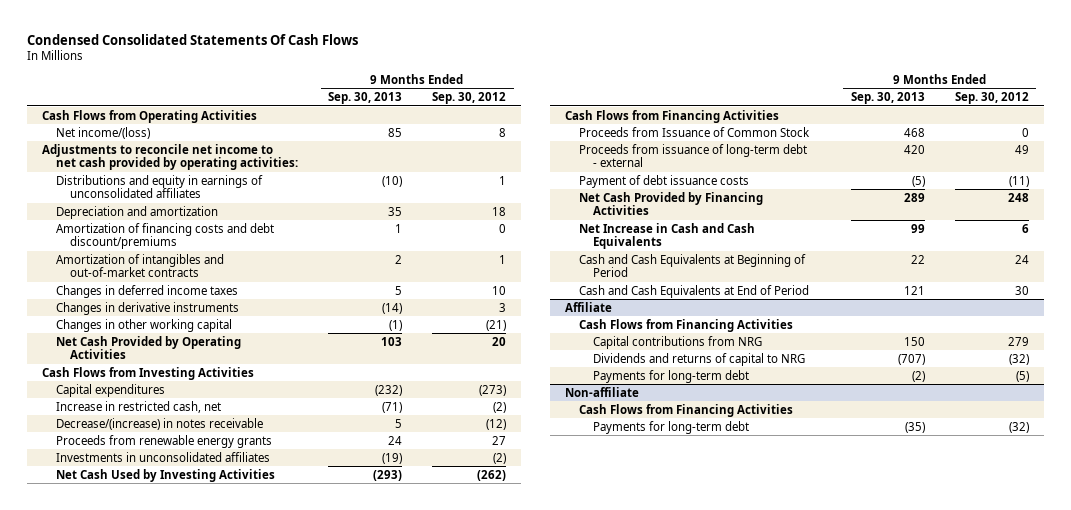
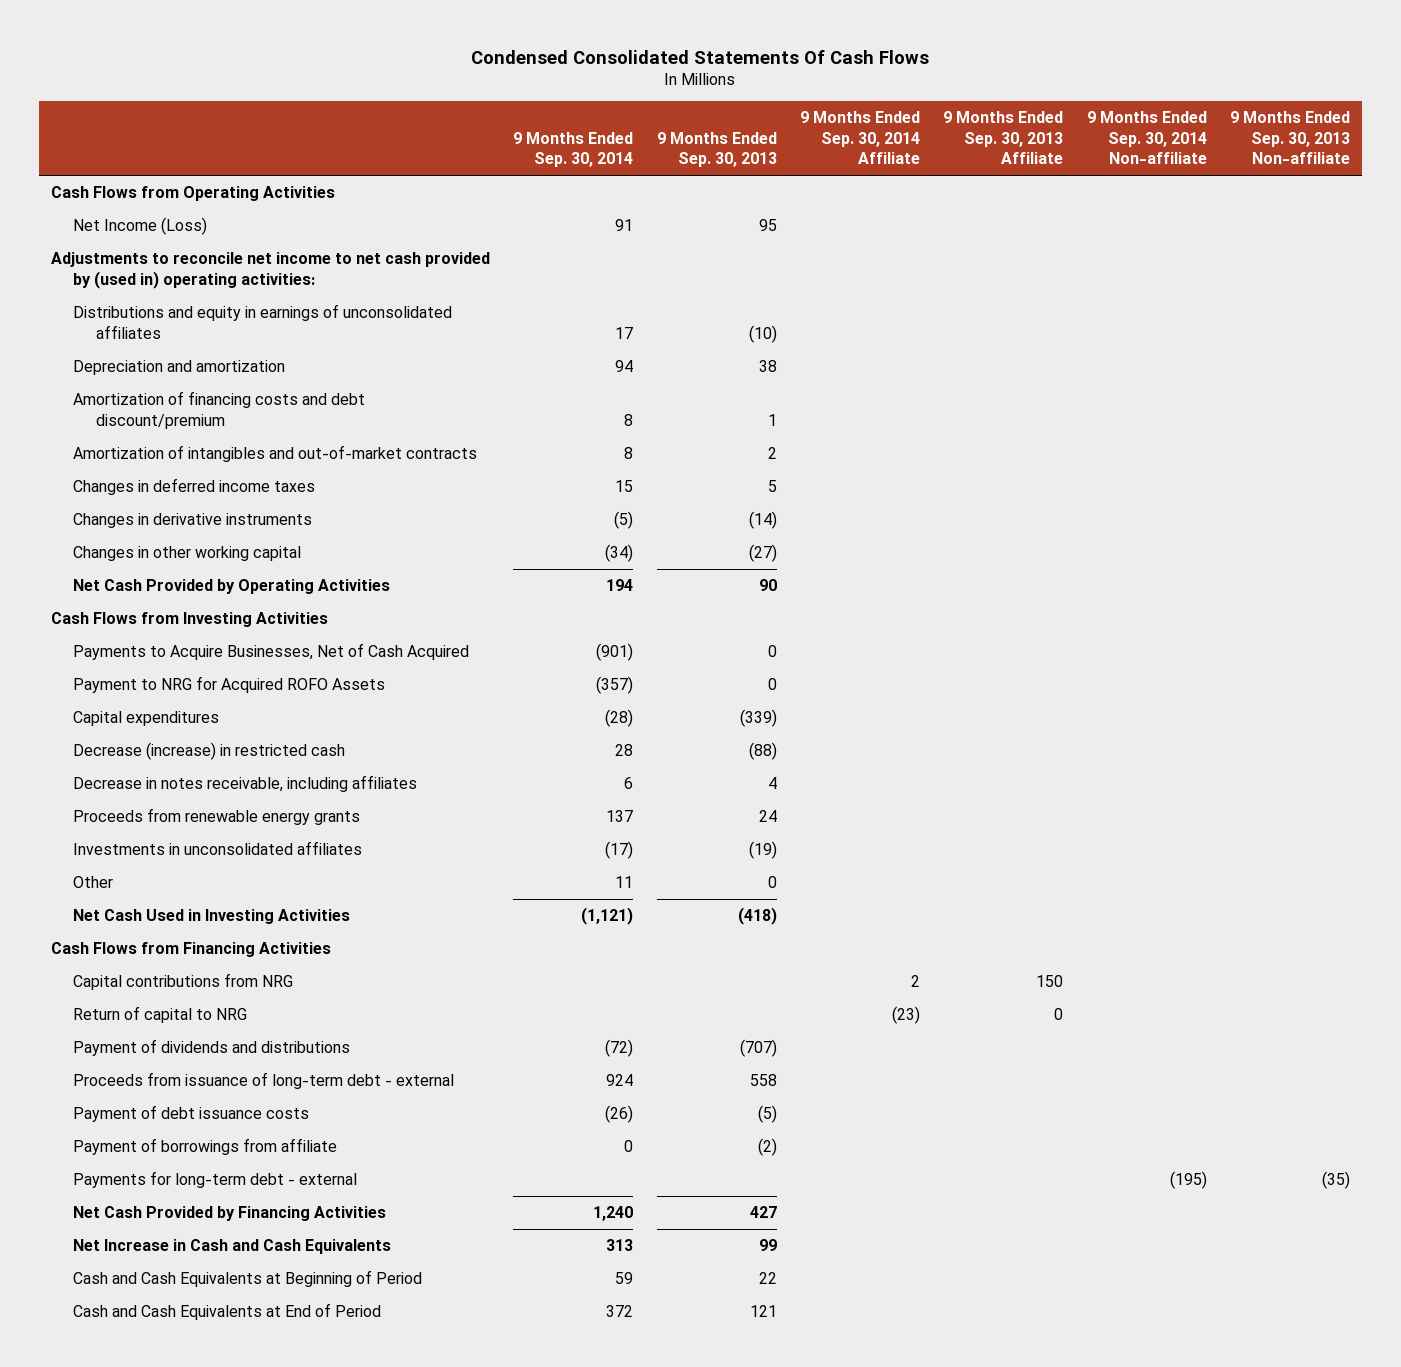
- | 9 Months Ended Sep. 30, 2013 | 9 Months Ended Sep. 30, 2012
+ | 9 Months Ended Sep. 30, 2014 | 9 Months Ended Sep. 30, 2013 | 9 Months Ended Sep. 30, 2014 Affiliate | 9 Months Ended Sep. 30, 2013 Affiliate | 9 Months Ended Sep. 30, 2014 Non-affiliate | 9 Months Ended Sep. 30, 2013 Non-affiliate
- Net income/(loss) | 85 | 8
- Adjustments to reconcile net income to net cash provided by operating activities:
+ Net Income (Loss) | 91 | 95 | | | |
+ Adjustments to reconcile net income to net cash provided by (used in) operating activities:
- Depreciation and amortization | 35 | 18
- Amortization of financing costs and debt discount/premiums | 1 | 0
+ Depreciation and amortization | 94 | 38 | | | |
+ Amortization of financing costs and debt discount/premium | 8 | 1 | | | |
- Changes in other working capital | (1) | (21)
- Net Cash Provided by Operating Activities | 103 | 20
+ Changes in other working capital | (34) | (27) | | | |
+ Net Cash Provided by Operating Activities | 194 | 90 | | | |
- Capital expenditures | (232) | (273)
- Increase in restricted cash, net | (71) | (2)
- Decrease/(increase) in notes receivable | 5 | (12)
+ Payments to Acquire Businesses, Net of Cash Acquired | (901) | 0 | | | |
+ Payment to NRG for Acquired ROFO Assets | (357) | 0 | | | |
+ Capital expenditures | (28) | (339) | | | |
+ Decrease (increase) in restricted cash | 28 | (88) | | | |
+ Decrease in notes receivable, including affiliates | 6 | 4 | | | |
- Net Cash Used by Investing Activities | (293) | (262)
+ Other | 11 | 0 | | | |
+ Net Cash Used in Investing Activities | (1,121) | (418) | | | |
- Proceeds from Issuance of Common Stock | 468 | 0
- Proceeds from issuance of long-term debt - external | 420 | 49
+ Capital contributions from NRG | | | 2 | 150 | |
+ Return of capital to NRG | | | (23) | 0 | |
+ Payment of dividends and distributions | (72) | (707) | | | |
+ Proceeds from issuance of long-term debt - external | 924 | 558 | | | |
- Net Cash Provided by Financing Activities | 289 | 248
+ Payment of borrowings from affiliate | 0 | (2) | | | |
+ Payments for long-term debt - external | | | | | (195) | (35)
+ Net Cash Provided by Financing Activities | 1,240 | 427 | | | |
- Affiliate
- Cash Flows from Financing Activities
- Capital contributions from NRG | 150 | 279
- Dividends and returns of capital to NRG | (707) | (32)
- Payments for long-term debt | (2) | (5)
- Non-affiliate
- Cash Flows from Financing Activities
- Payments for long-term debt | (35) | (32)

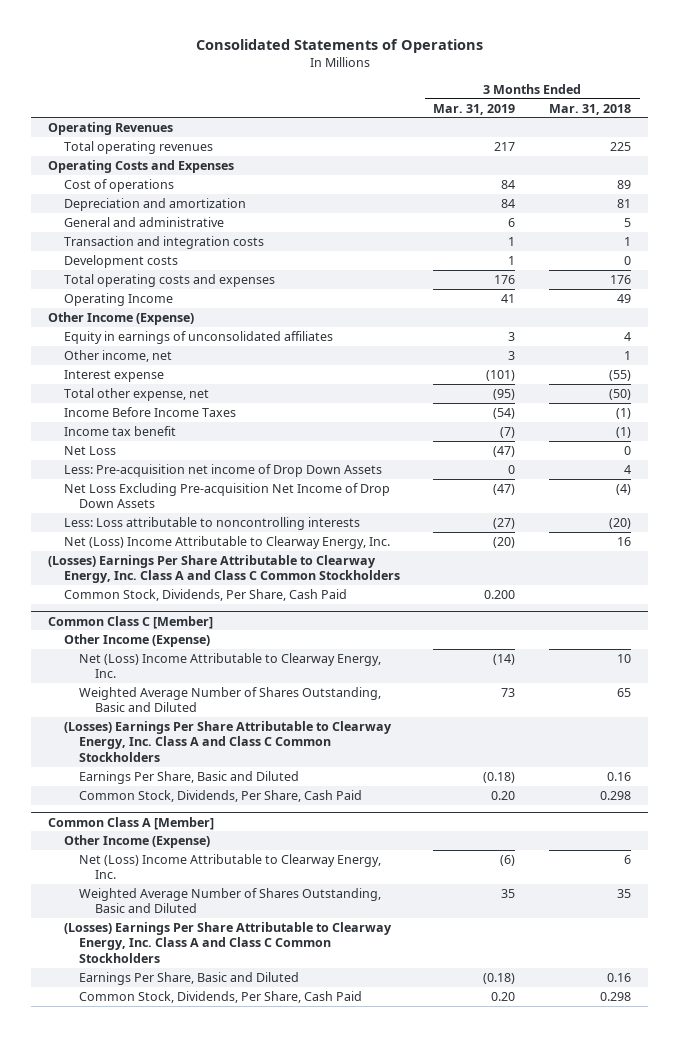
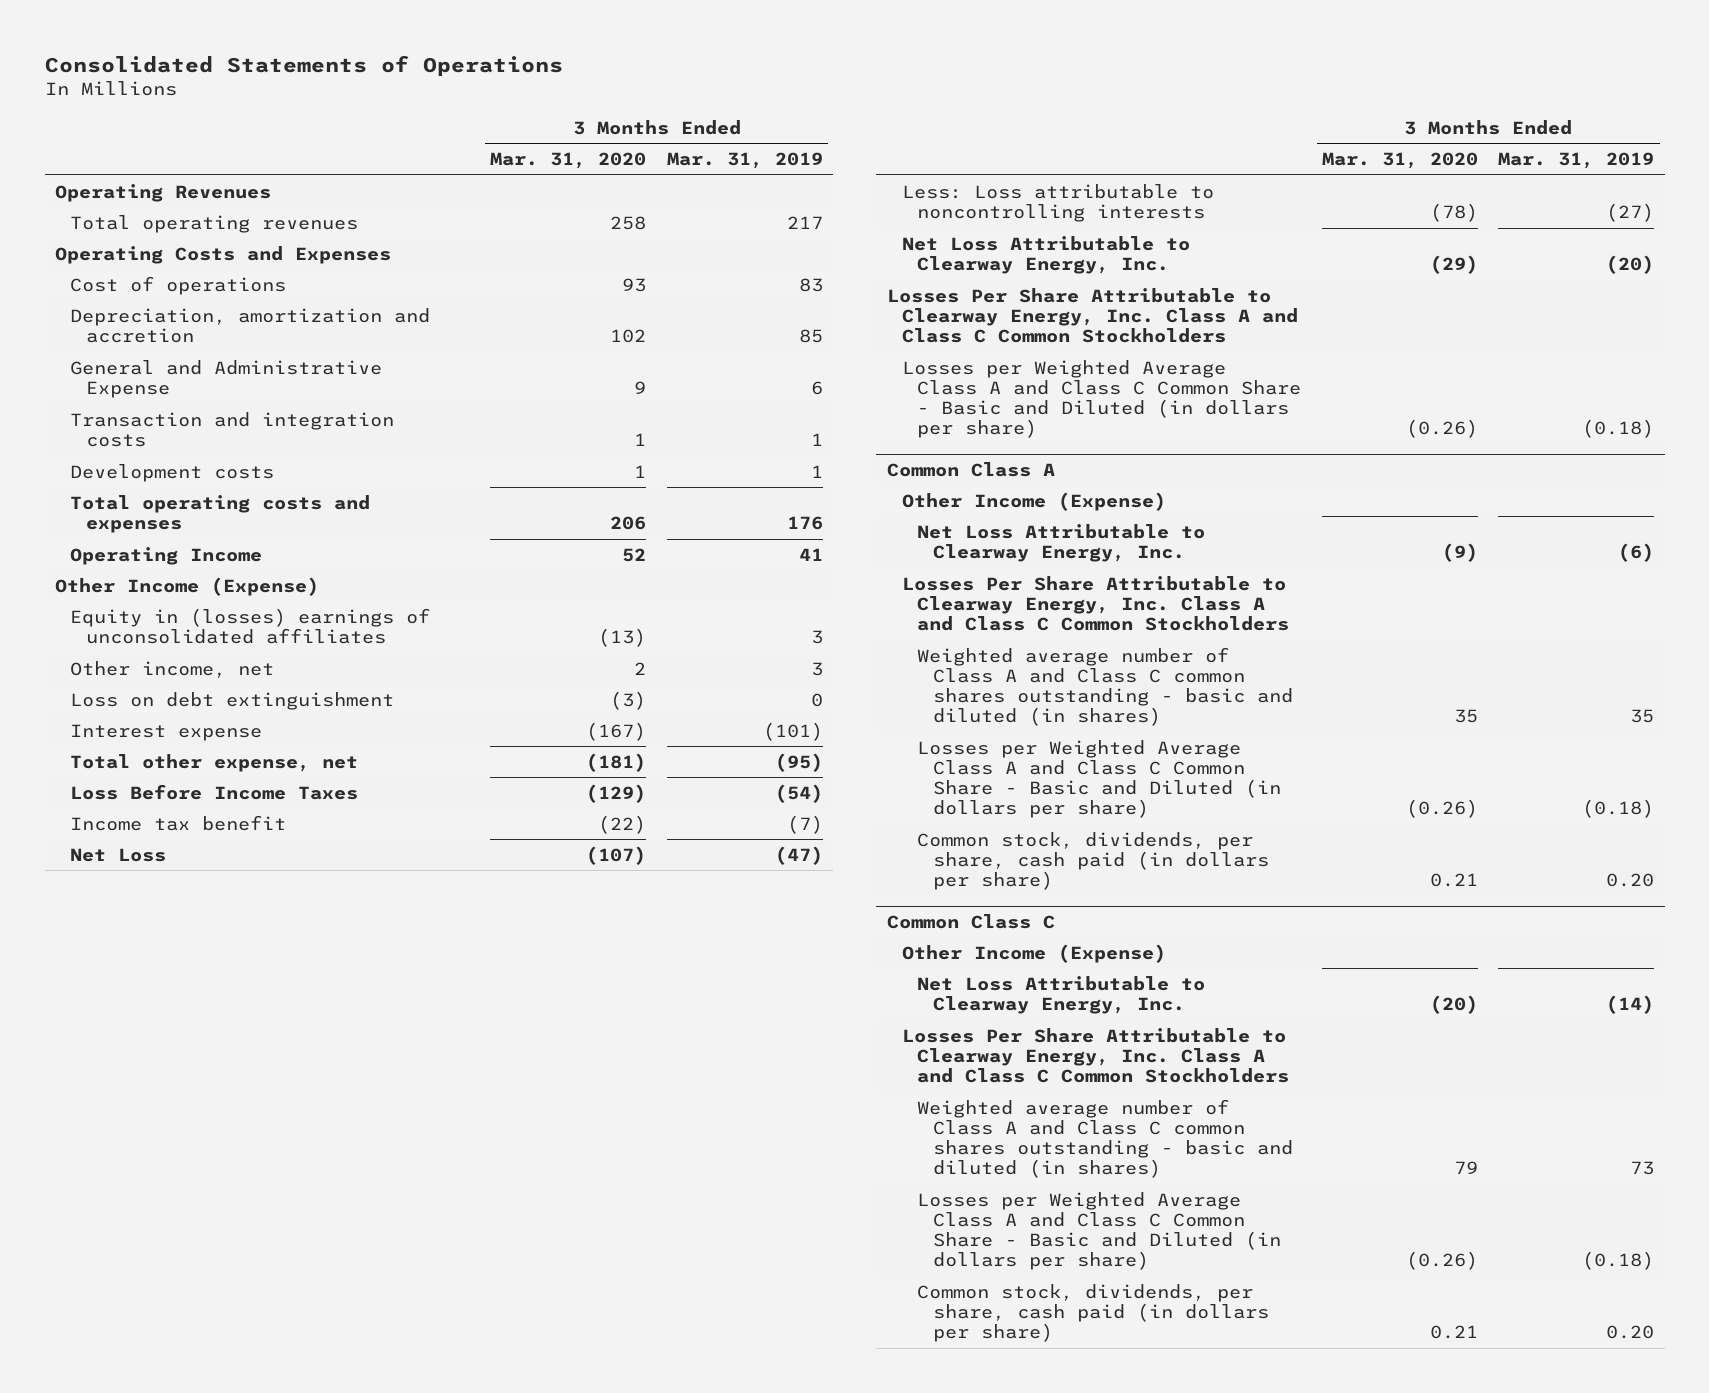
- | 3 Months Ended Mar. 31, 2019 | 3 Months Ended Mar. 31, 2018
+ | 3 Months Ended Mar. 31, 2020 | 3 Months Ended Mar. 31, 2019
- Cost of operations | 84 | 89
- Depreciation and amortization | 84 | 81
- General and administrative | 6 | 5
+ Cost of operations | 93 | 83
+ Depreciation, amortization and accretion | 102 | 85
+ General and Administrative Expense | 9 | 6
- Equity in earnings of unconsolidated affiliates | 3 | 4
+ Equity in (losses) earnings of unconsolidated affiliates | (13) | 3
+ Loss on debt extinguishment | (3) | 0
- Income Before Income Taxes | (54) | (1)
+ Loss Before Income Taxes | (129) | (54)
- Less: Pre-acquisition net income of Drop Down Assets | 0 | 4
- Net Loss Excluding Pre-acquisition Net Income of Drop Down Assets | (47) | (4)
- Net (Loss) Income Attributable to Clearway Energy, Inc. | (20) | 16
- (Losses) Earnings Per Share Attributable to Clearway Energy, Inc. Class A and Class C Common Stockholders
- Common Stock, Dividends, Per Share, Cash Paid | 0.200 |
- Common Class C [Member]
+ Net Loss Attributable to Clearway Energy, Inc. | (29) | (20)
+ Losses Per Share Attributable to Clearway Energy, Inc. Class A and Class C Common Stockholders
+ Losses per Weighted Average Class A and Class C Common Share - Basic and Diluted (in dollars per share) | (0.26) | (0.18)
+ Common Class A
- Net (Loss) Income Attributable to Clearway Energy, Inc. | (14) | 10
- Weighted Average Number of Shares Outstanding, Basic and Diluted | 73 | 65
- (Losses) Earnings Per Share Attributable to Clearway Energy, Inc. Class A and Class C Common Stockholders
- Earnings Per Share, Basic and Diluted | (0.18) | 0.16
- Common Stock, Dividends, Per Share, Cash Paid | 0.20 | 0.298
- Common Class A [Member]
+ Net Loss Attributable to Clearway Energy, Inc. | (9) | (6)
+ Losses Per Share Attributable to Clearway Energy, Inc. Class A and Class C Common Stockholders
+ Weighted average number of Class A and Class C common shares outstanding - basic and diluted (in shares) | 35 | 35
+ Losses per Weighted Average Class A and Class C Common Share - Basic and Diluted (in dollars per share) | (0.26) | (0.18)
+ Common stock, dividends, per share, cash paid (in dollars per share) | 0.21 | 0.20
+ Common Class C
- Net (Loss) Income Attributable to Clearway Energy, Inc. | (6) | 6
- Weighted Average Number of Shares Outstanding, Basic and Diluted | 35 | 35
- (Losses) Earnings Per Share Attributable to Clearway Energy, Inc. Class A and Class C Common Stockholders
- Earnings Per Share, Basic and Diluted | (0.18) | 0.16
- Common Stock, Dividends, Per Share, Cash Paid | 0.20 | 0.298
+ Net Loss Attributable to Clearway Energy, Inc. | (20) | (14)
+ Losses Per Share Attributable to Clearway Energy, Inc. Class A and Class C Common Stockholders
+ Weighted average number of Class A and Class C common shares outstanding - basic and diluted (in shares) | 79 | 73
+ Losses per Weighted Average Class A and Class C Common Share - Basic and Diluted (in dollars per share) | (0.26) | (0.18)
+ Common stock, dividends, per share, cash paid (in dollars per share) | 0.21 | 0.20

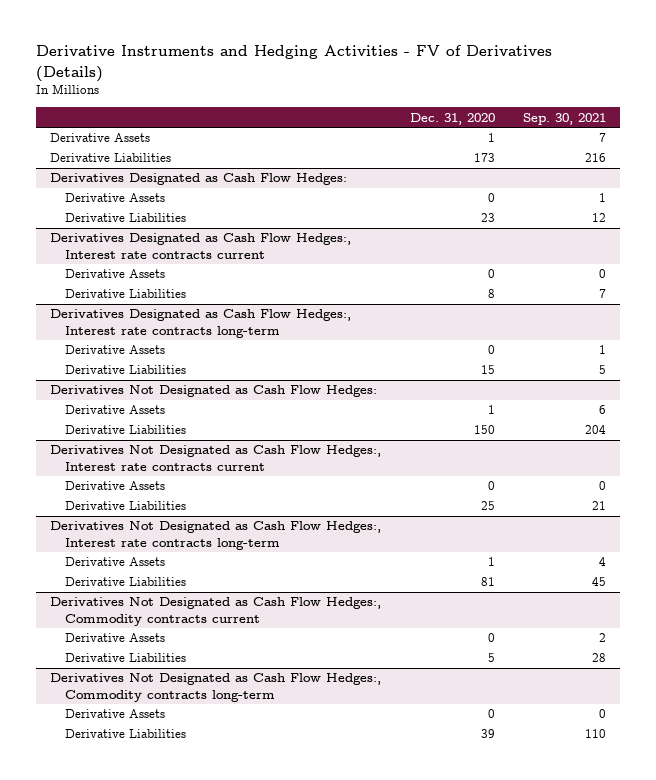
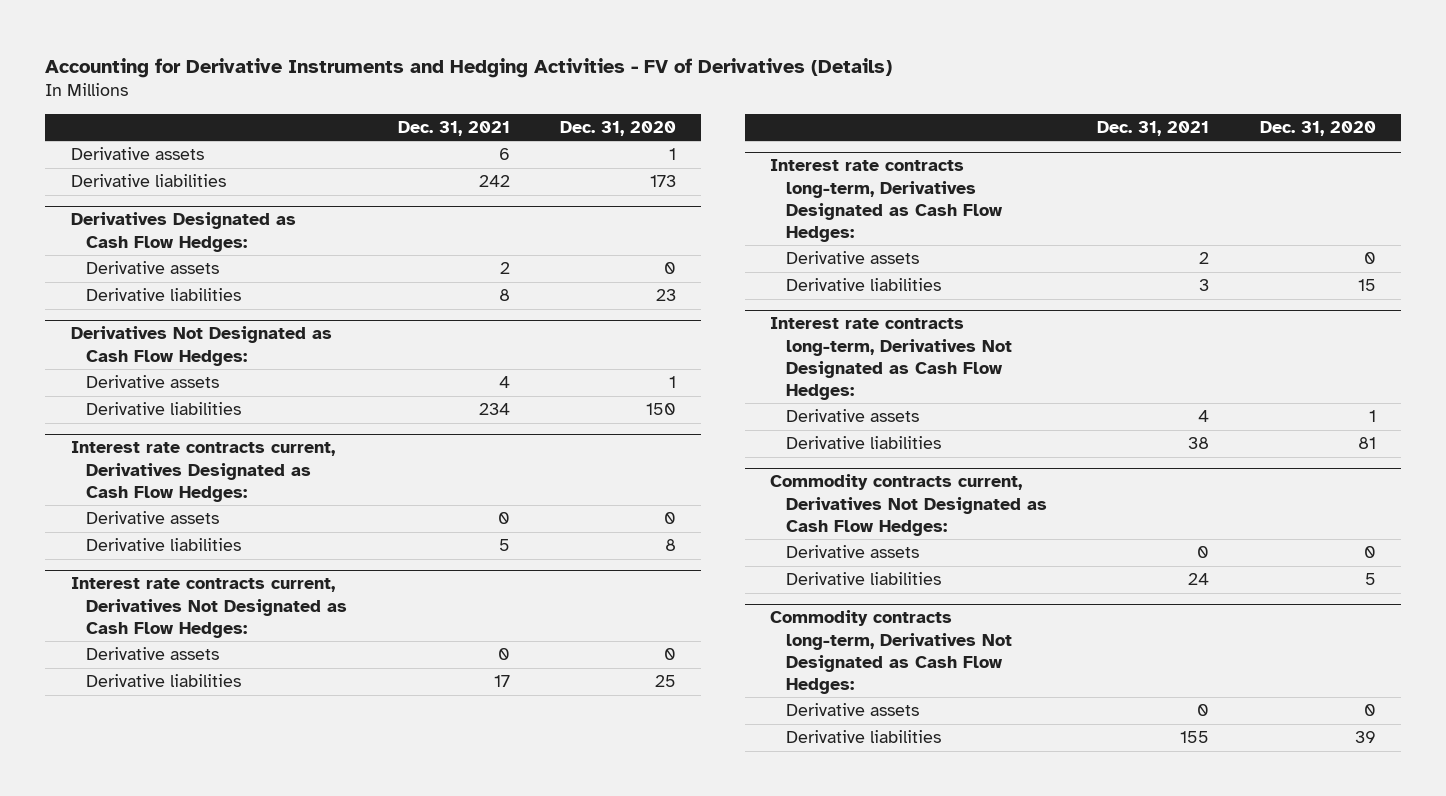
- Derivative Instruments and Hedging Activities - FV of Derivatives (Details)
+ Accounting for Derivative Instruments and Hedging Activities - FV of Derivatives (Details)
- | Dec. 31, 2020 | Sep. 30, 2021
+ | Dec. 31, 2021 | Dec. 31, 2020
- Derivative Assets | 1 | 7
- Derivative Liabilities | 173 | 216
+ Derivative assets | 6 | 1
+ Derivative liabilities | 242 | 173
@ Derivatives Designated as Cash Flow Hedges:
- Derivative Assets | 0 | 1
- Derivative Liabilities | 23 | 12
- Derivatives Designated as Cash Flow Hedges:, Interest rate contracts current
- Derivative Assets | 0 | 0
- Derivative Liabilities | 8 | 7
- Derivatives Designated as Cash Flow Hedges:, Interest rate contracts long-term
- Derivative Assets | 0 | 1
- Derivative Liabilities | 15 | 5
@ Derivatives Designated as Cash Flow Hedges:
+ Derivative assets | 2 | 0
+ Derivative liabilities | 8 | 23
@ Derivatives Not Designated as Cash Flow Hedges:
- Derivative Assets | 1 | 6
- Derivative Liabilities | 150 | 204
- Derivatives Not Designated as Cash Flow Hedges:, Interest rate contracts current
- Derivative Assets | 0 | 0
- Derivative Liabilities | 25 | 21
- Derivatives Not Designated as Cash Flow Hedges:, Interest rate contracts long-term
- Derivative Assets | 1 | 4
- Derivative Liabilities | 81 | 45
- Derivatives Not Designated as Cash Flow Hedges:, Commodity contracts current
- Derivative Assets | 0 | 2
- Derivative Liabilities | 5 | 28
- Derivatives Not Designated as Cash Flow Hedges:, Commodity contracts long-term
- Derivative Assets | 0 | 0
- Derivative Liabilities | 39 | 110
@ Derivatives Not Designated as Cash Flow Hedges:
+ Derivative assets | 4 | 1
+ Derivative liabilities | 234 | 150
+ Interest rate contracts current, Derivatives Designated as Cash Flow Hedges:
+ Derivative assets | 0 | 0
+ Derivative liabilities | 5 | 8
+ Interest rate contracts current, Derivatives Not Designated as Cash Flow Hedges:
+ Derivative assets | 0 | 0
+ Derivative liabilities | 17 | 25
+ Interest rate contracts long-term, Derivatives Designated as Cash Flow Hedges:
+ Derivative assets | 2 | 0
+ Derivative liabilities | 3 | 15
+ Interest rate contracts long-term, Derivatives Not Designated as Cash Flow Hedges:
+ Derivative assets | 4 | 1
+ Derivative liabilities | 38 | 81
+ Commodity contracts current, Derivatives Not Designated as Cash Flow Hedges:
+ Derivative assets | 0 | 0
+ Derivative liabilities | 24 | 5
+ Commodity contracts long-term, Derivatives Not Designated as Cash Flow Hedges:
+ Derivative assets | 0 | 0
+ Derivative liabilities | 155 | 39

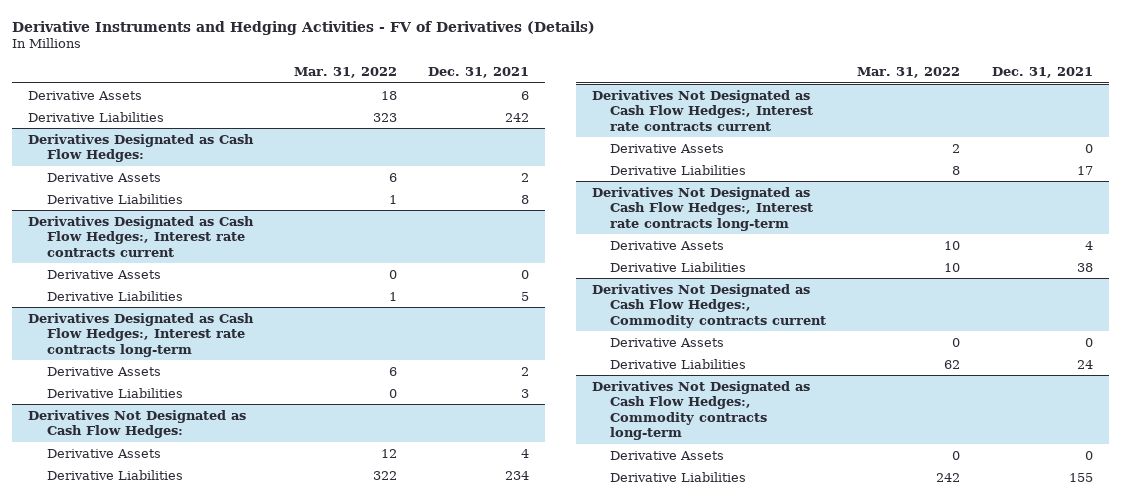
- Accounting for Derivative Instruments and Hedging Activities - FV of Derivatives (Details)
+ Derivative Instruments and Hedging Activities - FV of Derivatives (Details)
- | Dec. 31, 2021 | Dec. 31, 2020
+ | Mar. 31, 2022 | Dec. 31, 2021
- Derivative assets | 6 | 1
- Derivative liabilities | 242 | 173
+ Derivative Assets | 18 | 6
+ Derivative Liabilities | 323 | 242
@ Derivatives Designated as Cash Flow Hedges:
- Derivative assets | 2 | 0
- Derivative liabilities | 8 | 23
+ Derivative Assets | 6 | 2
+ Derivative Liabilities | 1 | 8
+ Derivatives Designated as Cash Flow Hedges:, Interest rate contracts current
+ Derivative Assets | 0 | 0
+ Derivative Liabilities | 1 | 5
+ Derivatives Designated as Cash Flow Hedges:, Interest rate contracts long-term
+ Derivative Assets | 6 | 2
+ Derivative Liabilities | 0 | 3
@ Derivatives Not Designated as Cash Flow Hedges:
- Derivative assets | 4 | 1
- Derivative liabilities | 234 | 150
- Interest rate contracts current, Derivatives Designated as Cash Flow Hedges:
- Derivative assets | 0 | 0
- Derivative liabilities | 5 | 8
- Interest rate contracts current, Derivatives Not Designated as Cash Flow Hedges:
- Derivative assets | 0 | 0
- Derivative liabilities | 17 | 25
- Interest rate contracts long-term, Derivatives Designated as Cash Flow Hedges:
- Derivative assets | 2 | 0
- Derivative liabilities | 3 | 15
- Interest rate contracts long-term, Derivatives Not Designated as Cash Flow Hedges:
- Derivative assets | 4 | 1
- Derivative liabilities | 38 | 81
- Commodity contracts current, Derivatives Not Designated as Cash Flow Hedges:
- Derivative assets | 0 | 0
- Derivative liabilities | 24 | 5
- Commodity contracts long-term, Derivatives Not Designated as Cash Flow Hedges:
- Derivative assets | 0 | 0
- Derivative liabilities | 155 | 39
@ Derivatives Not Designated as Cash Flow Hedges:
+ Derivative Assets | 12 | 4
+ Derivative Liabilities | 322 | 234
+ Derivatives Not Designated as Cash Flow Hedges:, Interest rate contracts current
+ Derivative Assets | 2 | 0
+ Derivative Liabilities | 8 | 17
+ Derivatives Not Designated as Cash Flow Hedges:, Interest rate contracts long-term
+ Derivative Assets | 10 | 4
+ Derivative Liabilities | 10 | 38
+ Derivatives Not Designated as Cash Flow Hedges:, Commodity contracts current
+ Derivative Assets | 0 | 0
+ Derivative Liabilities | 62 | 24
+ Derivatives Not Designated as Cash Flow Hedges:, Commodity contracts long-term
+ Derivative Assets | 0 | 0
+ Derivative Liabilities | 242 | 155

